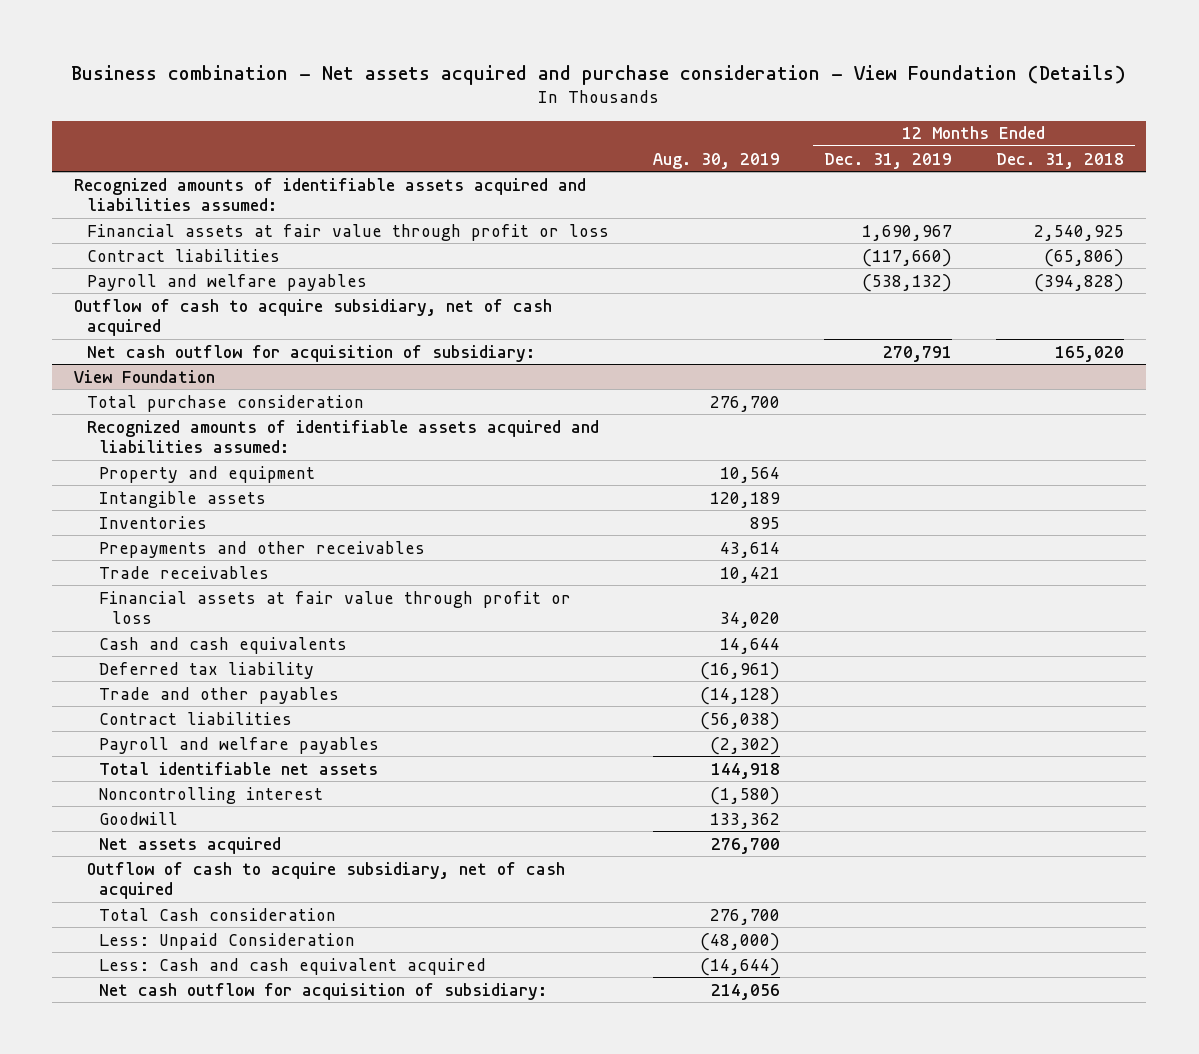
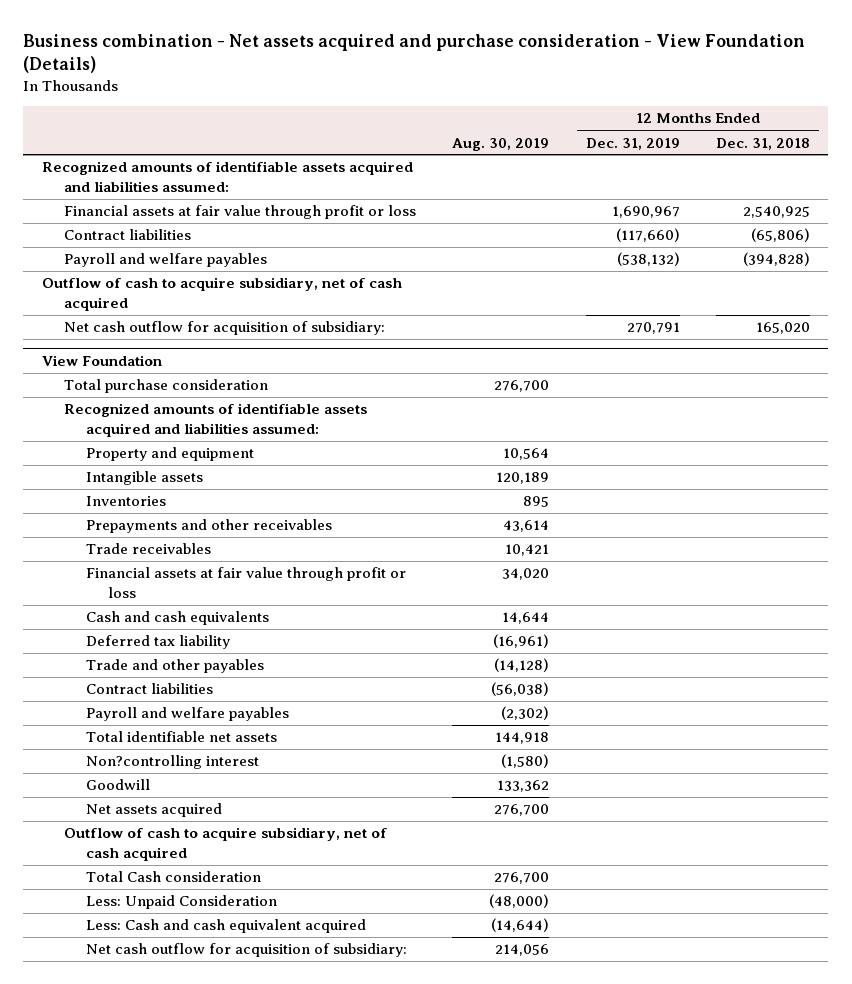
@ View Foundation
- Noncontrolling interest | (1,580) | |
+ Non?controlling interest | (1,580) | |

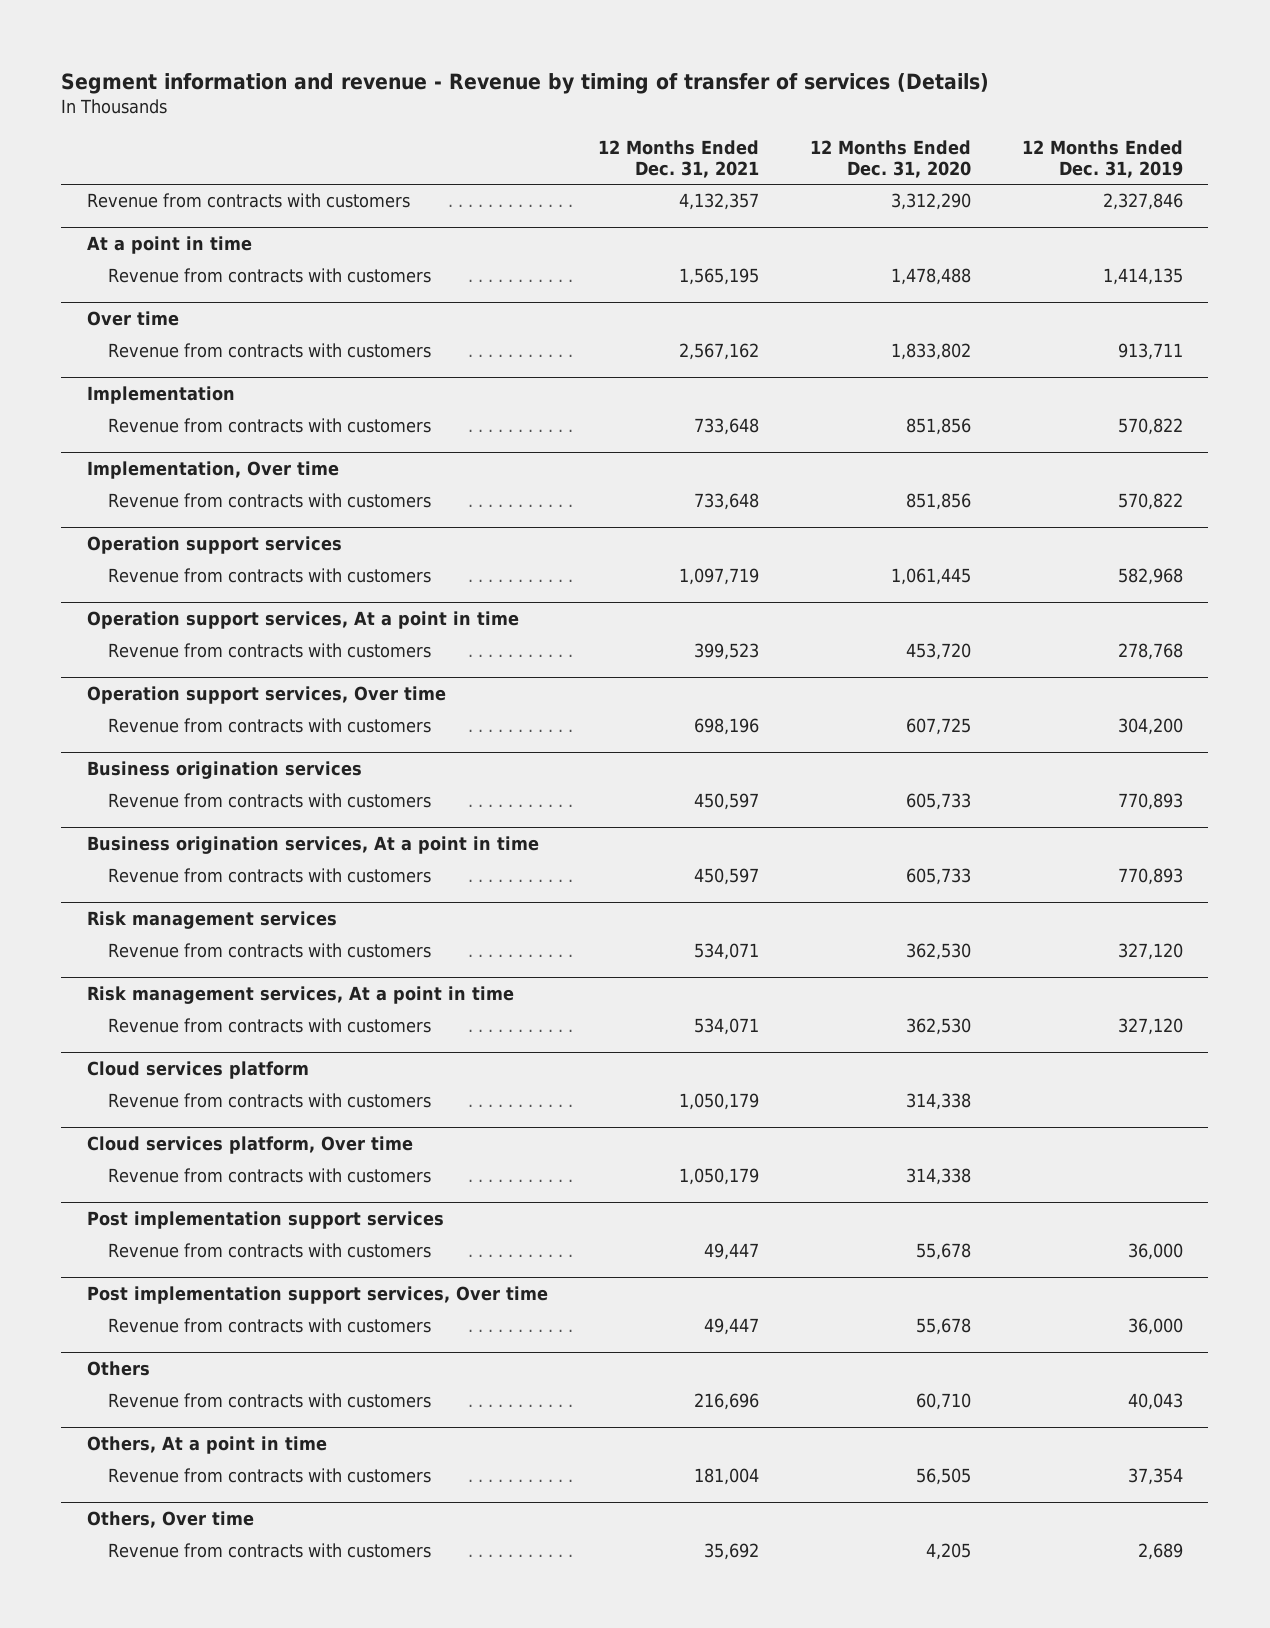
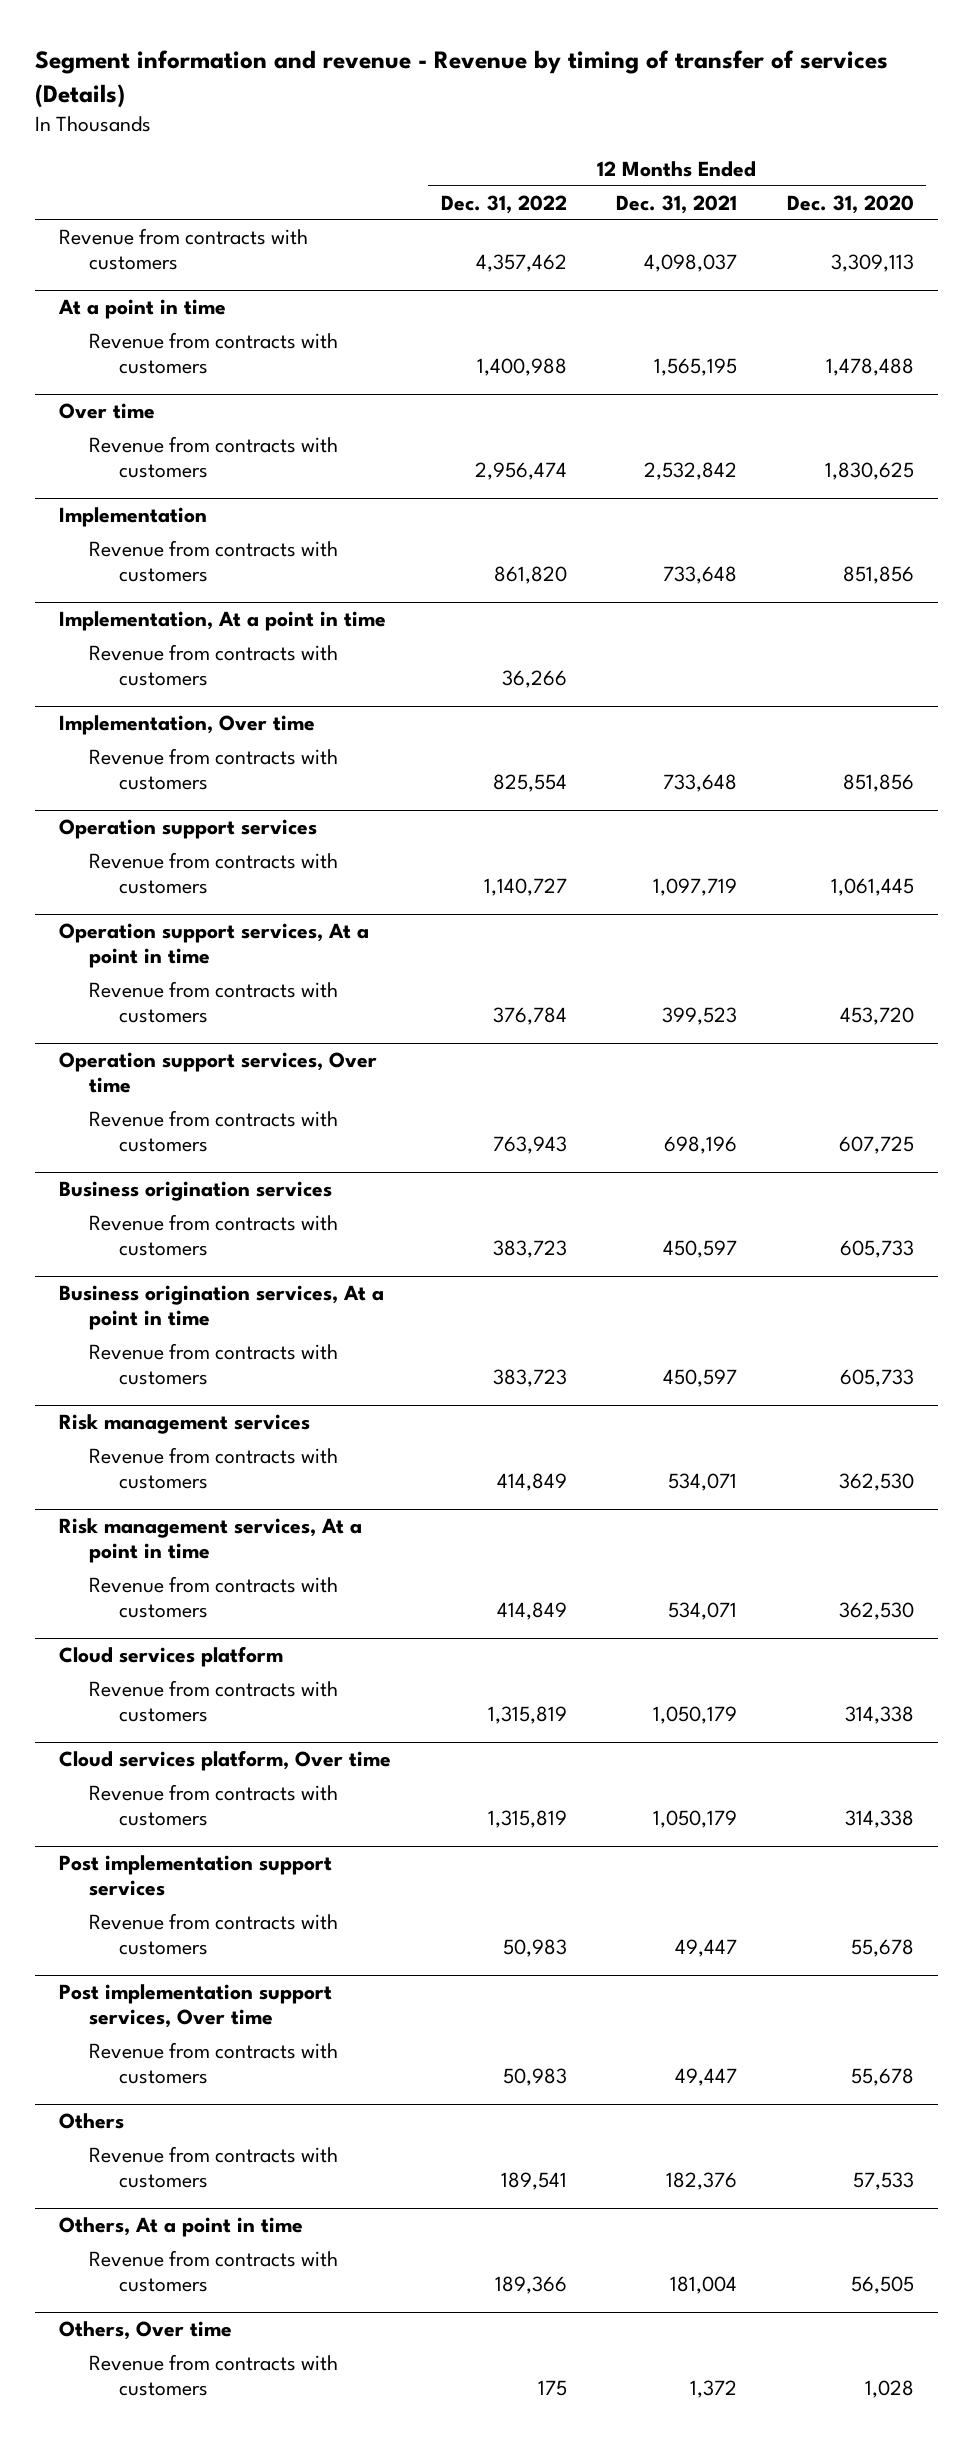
- | 12 Months Ended Dec. 31, 2021 | 12 Months Ended Dec. 31, 2020 | 12 Months Ended Dec. 31, 2019
+ | 12 Months Ended Dec. 31, 2022 | 12 Months Ended Dec. 31, 2021 | 12 Months Ended Dec. 31, 2020
- Revenue from contracts with customers | 4,132,357 | 3,312,290 | 2,327,846
+ Revenue from contracts with customers | 4,357,462 | 4,098,037 | 3,309,113
@ Over time
- Revenue from contracts with customers | 2,567,162 | 1,833,802 | 913,711
+ Revenue from contracts with customers | 2,956,474 | 2,532,842 | 1,830,625
+ Implementation, At a point in time
+ Revenue from contracts with customers | 36,266 | |
@ Others
- Revenue from contracts with customers | 216,696 | 60,710 | 40,043
+ Revenue from contracts with customers | 189,541 | 182,376 | 57,533
@ Others, Over time
- Revenue from contracts with customers | 35,692 | 4,205 | 2,689
+ Revenue from contracts with customers | 175 | 1,372 | 1,028

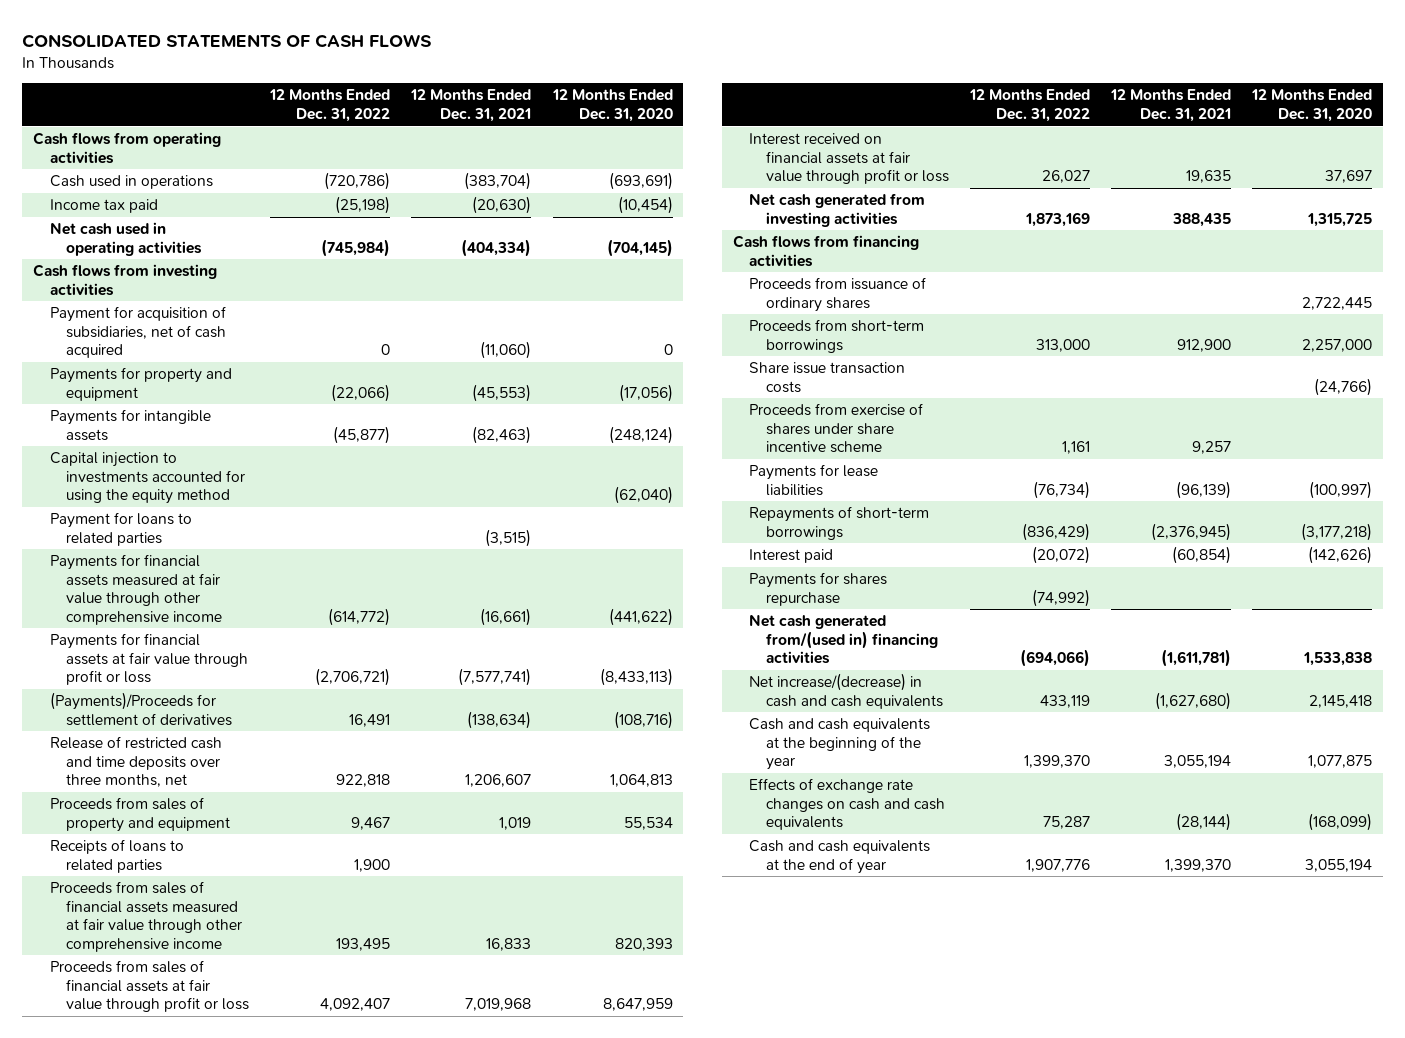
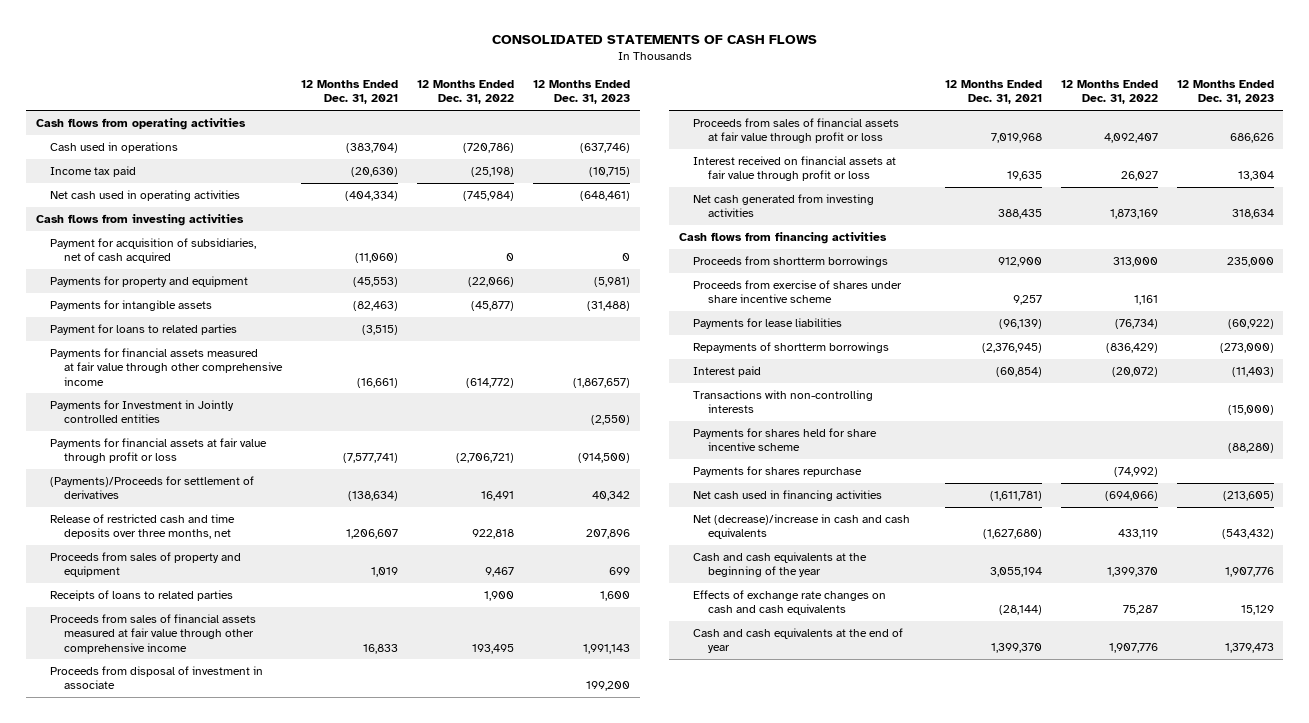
- | 12 Months Ended Dec. 31, 2022 | 12 Months Ended Dec. 31, 2021 | 12 Months Ended Dec. 31, 2020
+ | 12 Months Ended Dec. 31, 2021 | 12 Months Ended Dec. 31, 2022 | 12 Months Ended Dec. 31, 2023
- Capital injection to investments accounted for using the equity method | | | (62,040)
+ Payments for Investment in Jointly controlled entities | | | (2,550)
+ Proceeds from disposal of investment in associate | | | 199,200
- Proceeds from issuance of ordinary shares | | | 2,722,445
- Proceeds from short-term borrowings | 313,000 | 912,900 | 2,257,000
- Share issue transaction costs | | | (24,766)
+ Proceeds from shortterm borrowings | 912,900 | 313,000 | 235,000
- Repayments of short-term borrowings | (836,429) | (2,376,945) | (3,177,218)
+ Repayments of shortterm borrowings | (2,376,945) | (836,429) | (273,000)
+ Transactions with non-controlling interests | | | (15,000)
+ Payments for shares held for share incentive scheme | | | (88,280)
- Net cash generated from/(used in) financing activities | (694,066) | (1,611,781) | 1,533,838
- Net increase/(decrease) in cash and cash equivalents | 433,119 | (1,627,680) | 2,145,418
+ Net cash used in financing activities | (1,611,781) | (694,066) | (213,605)
+ Net (decrease)/increase in cash and cash equivalents | (1,627,680) | 433,119 | (543,432)

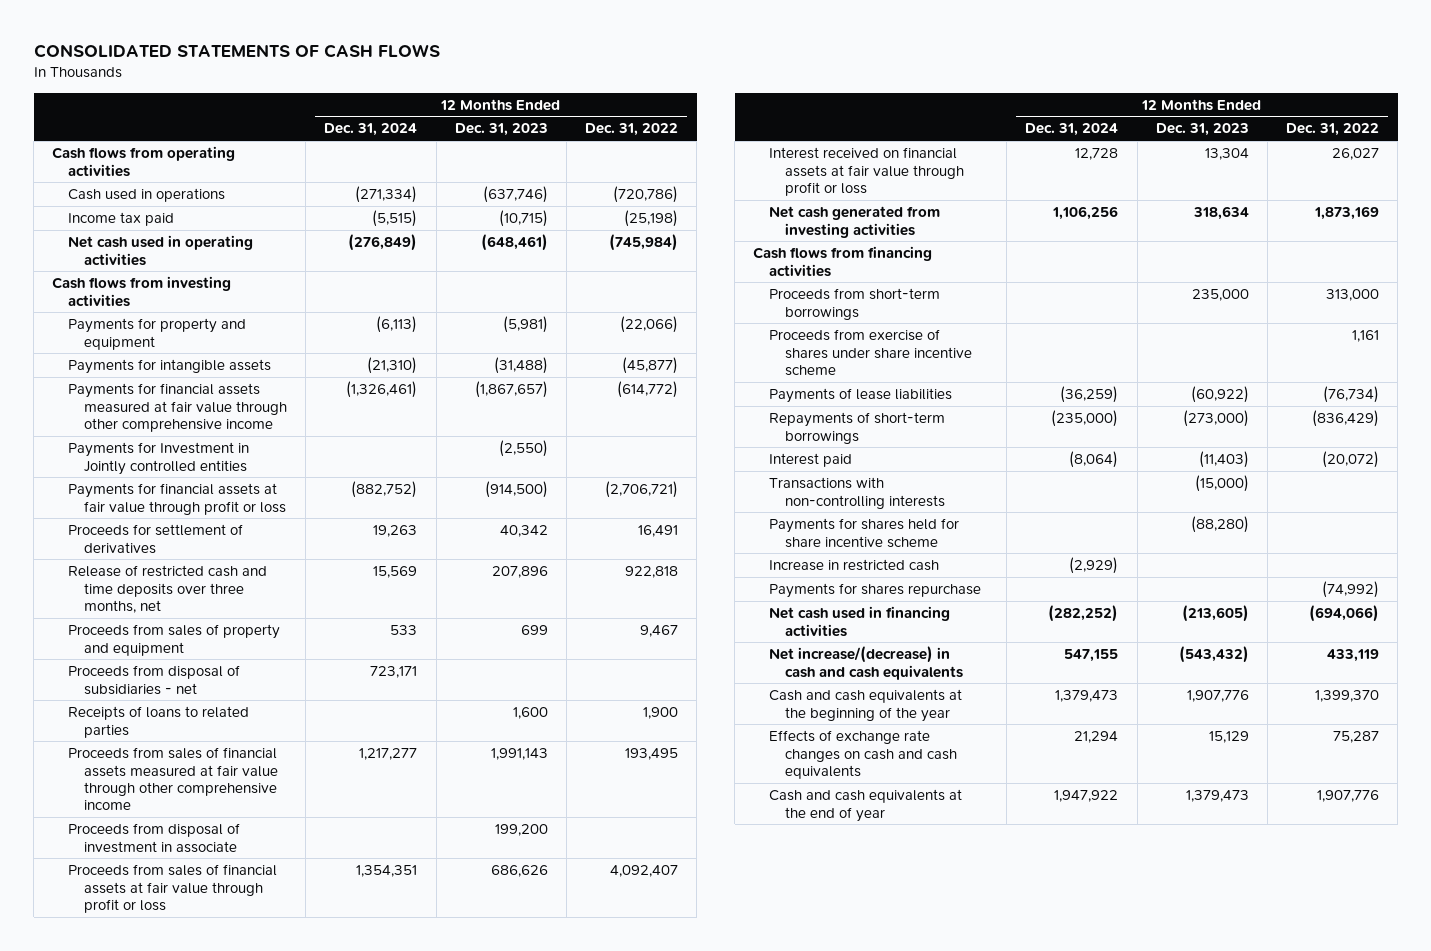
- | 12 Months Ended Dec. 31, 2021 | 12 Months Ended Dec. 31, 2022 | 12 Months Ended Dec. 31, 2023
+ | 12 Months Ended Dec. 31, 2024 | 12 Months Ended Dec. 31, 2023 | 12 Months Ended Dec. 31, 2022
- Payment for acquisition of subsidiaries, net of cash acquired | (11,060) | 0 | 0
- Payment for loans to related parties | (3,515) | |
- (Payments)/Proceeds for settlement of derivatives | (138,634) | 16,491 | 40,342
+ Proceeds for settlement of derivatives | 19,263 | 40,342 | 16,491
+ Proceeds from disposal of subsidiaries - net | 723,171 | |
- Proceeds from shortterm borrowings | 912,900 | 313,000 | 235,000
+ Proceeds from short-term borrowings | | 235,000 | 313,000
- Payments for lease liabilities | (96,139) | (76,734) | (60,922)
- Repayments of shortterm borrowings | (2,376,945) | (836,429) | (273,000)
+ Payments of lease liabilities | (36,259) | (60,922) | (76,734)
+ Repayments of short-term borrowings | (235,000) | (273,000) | (836,429)
+ Increase in restricted cash | (2,929) | |
- Net (decrease)/increase in cash and cash equivalents | (1,627,680) | 433,119 | (543,432)
+ Net increase/(decrease) in cash and cash equivalents | 547,155 | (543,432) | 433,119

